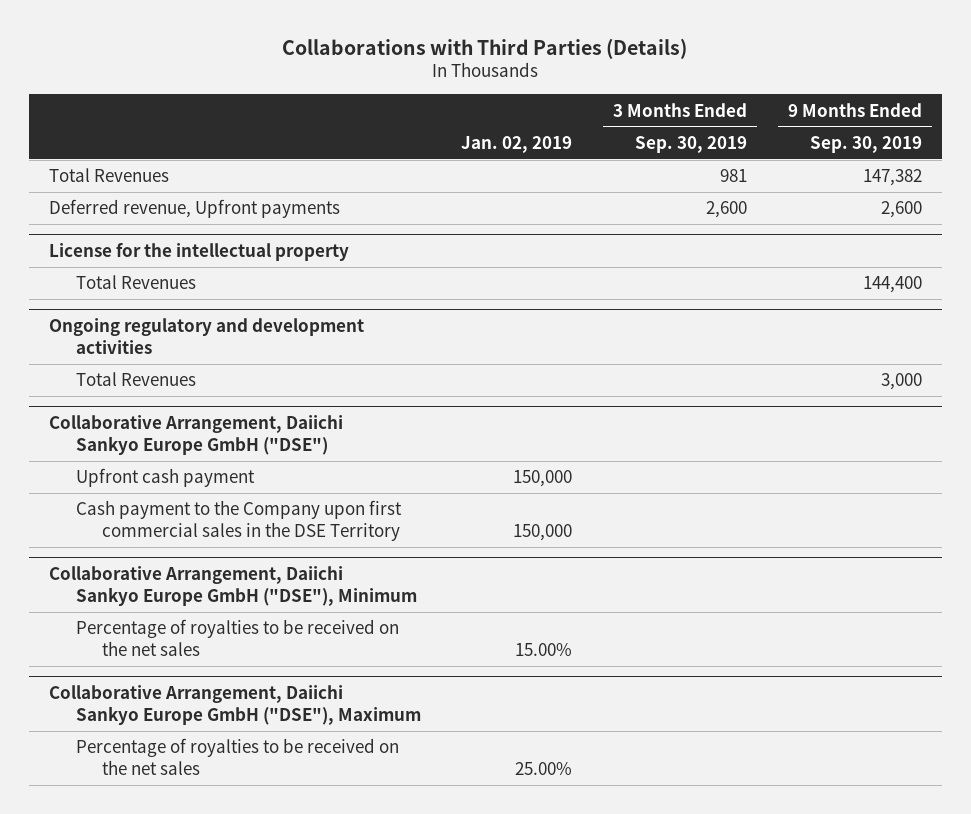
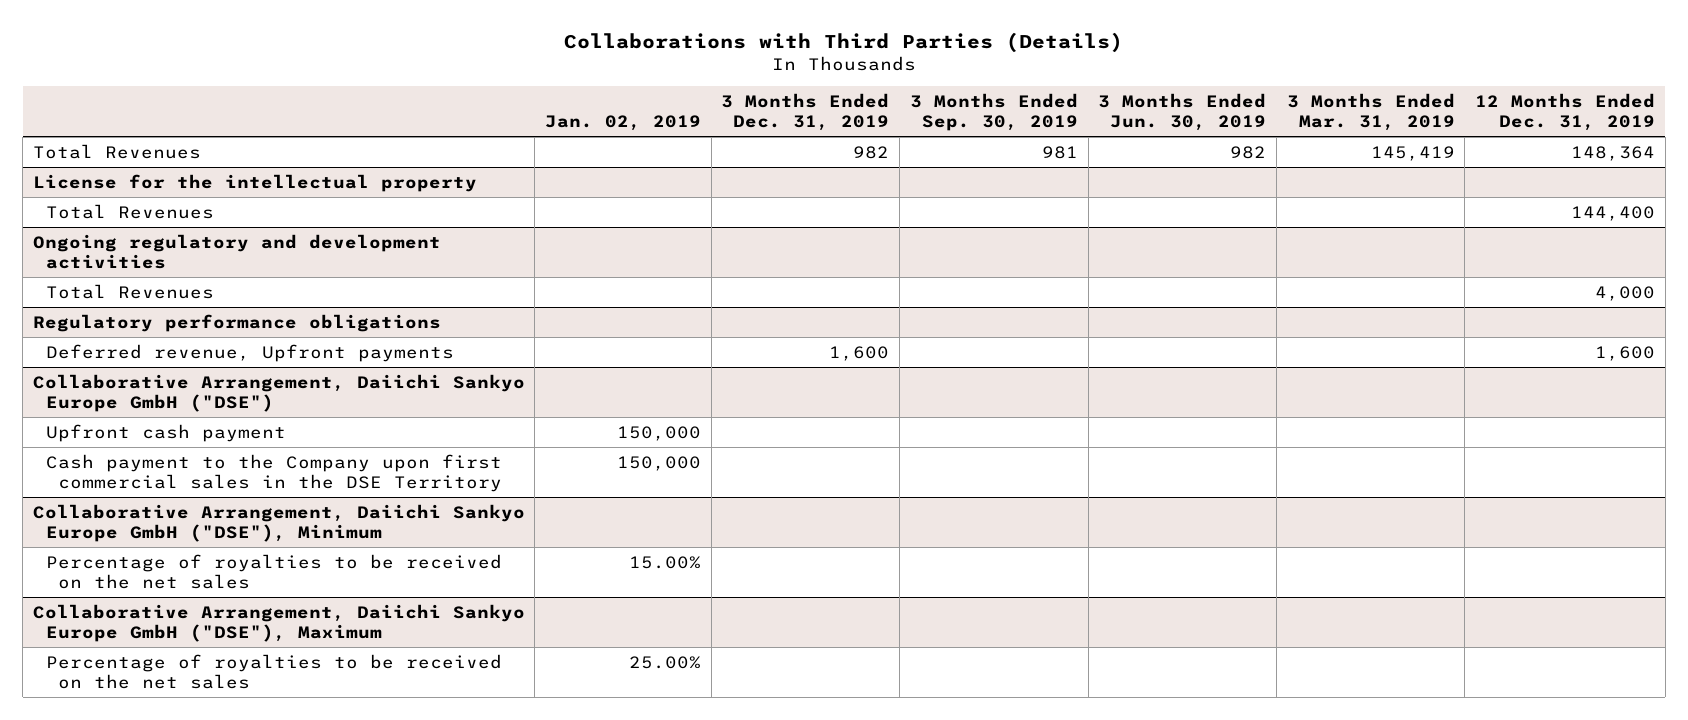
- | Jan. 02, 2019 | 3 Months Ended Sep. 30, 2019 | 9 Months Ended Sep. 30, 2019
+ | Jan. 02, 2019 | 3 Months Ended Dec. 31, 2019 | 3 Months Ended Sep. 30, 2019 | 3 Months Ended Jun. 30, 2019 | 3 Months Ended Mar. 31, 2019 | 12 Months Ended Dec. 31, 2019
- Deferred revenue, Upfront payments | | 2,600 | 2,600
+ Regulatory performance obligations
+ Deferred revenue, Upfront payments | | 1,600 | | | | 1,600

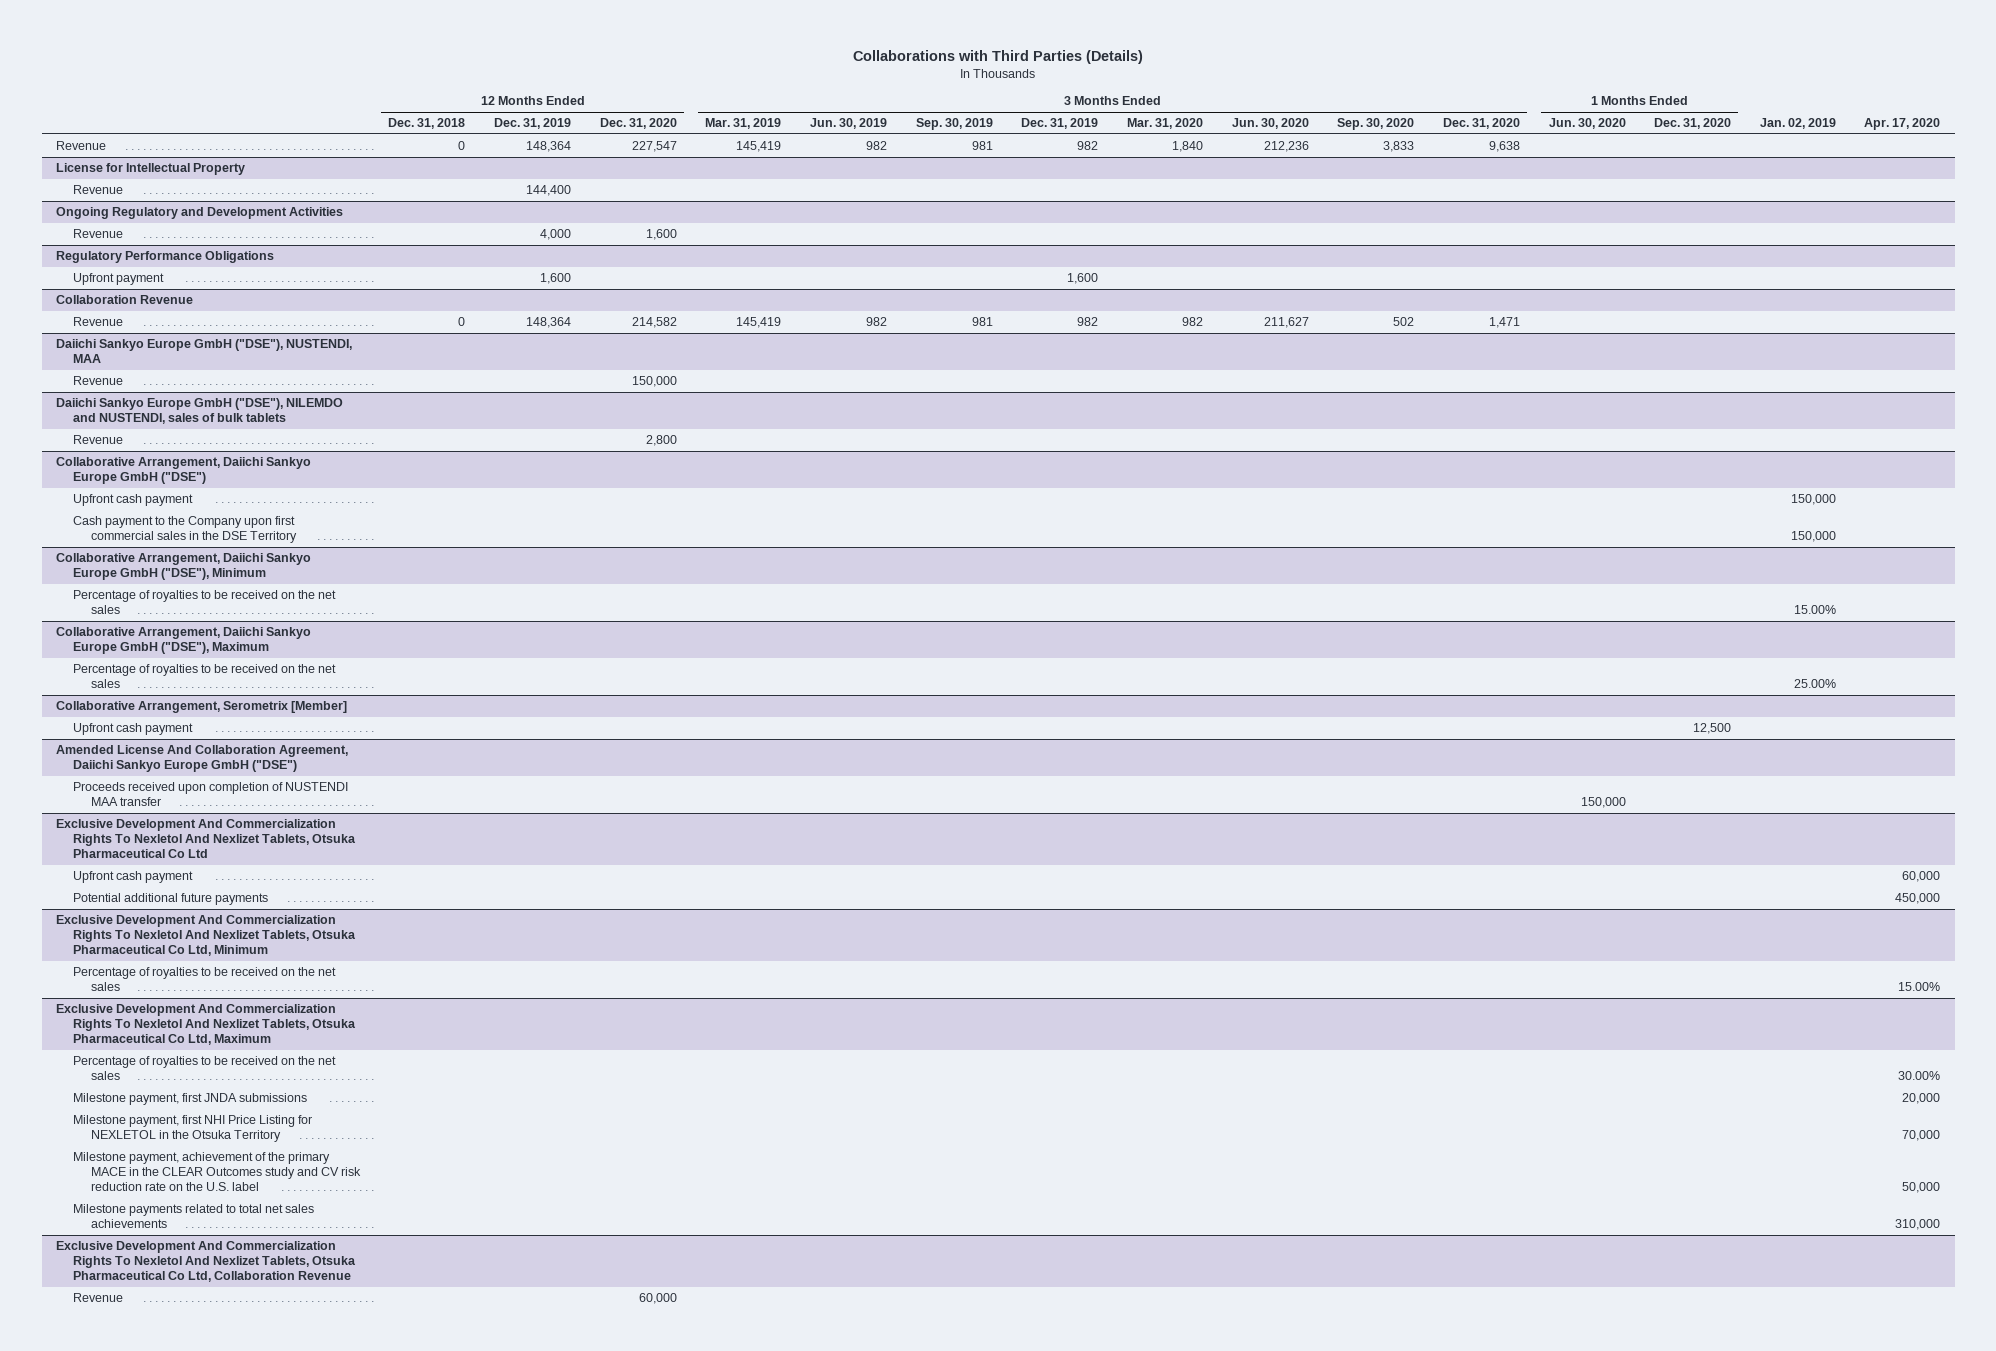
- | Jan. 02, 2019 | 3 Months Ended Dec. 31, 2019 | 3 Months Ended Sep. 30, 2019 | 3 Months Ended Jun. 30, 2019 | 3 Months Ended Mar. 31, 2019 | 12 Months Ended Dec. 31, 2019
+ | 12 Months Ended Dec. 31, 2018 | 12 Months Ended Dec. 31, 2019 | 12 Months Ended Dec. 31, 2020 | 3 Months Ended Mar. 31, 2019 | 3 Months Ended Jun. 30, 2019 | 3 Months Ended Sep. 30, 2019 | 3 Months Ended Dec. 31, 2019 | 3 Months Ended Mar. 31, 2020 | 3 Months Ended Jun. 30, 2020 | 3 Months Ended Sep. 30, 2020 | 3 Months Ended Dec. 31, 2020 | 1 Months Ended Jun. 30, 2020 | 1 Months Ended Dec. 31, 2020 | Jan. 02, 2019 | Apr. 17, 2020
- Total Revenues | | 982 | 981 | 982 | 145,419 | 148,364
- License for the intellectual property
- Total Revenues | | | | | | 144,400
- Ongoing regulatory and development activities
- Total Revenues | | | | | | 4,000
- Regulatory performance obligations
- Deferred revenue, Upfront payments | | 1,600 | | | | 1,600
+ Revenue | 0 | 148,364 | 227,547 | 145,419 | 982 | 981 | 982 | 1,840 | 212,236 | 3,833 | 9,638 | | | |
+ License for Intellectual Property
+ Revenue | | 144,400 | | | | | | | | | | | | |
+ Ongoing Regulatory and Development Activities
+ Revenue | | 4,000 | 1,600 | | | | | | | | | | | |
+ Regulatory Performance Obligations
+ Upfront payment | | 1,600 | | | | | 1,600 | | | | | | | |
+ Collaboration Revenue
+ Revenue | 0 | 148,364 | 214,582 | 145,419 | 982 | 981 | 982 | 982 | 211,627 | 502 | 1,471 | | | |
+ Daiichi Sankyo Europe GmbH ("DSE"), NUSTENDI, MAA
+ Revenue | | | 150,000 | | | | | | | | | | | |
+ Daiichi Sankyo Europe GmbH ("DSE"), NILEMDO and NUSTENDI, sales of bulk tablets
+ Revenue | | | 2,800 | | | | | | | | | | | |
+ Collaborative Arrangement, Serometrix [Member]
+ Upfront cash payment | | | | | | | | | | | | | 12,500 | |
+ Amended License And Collaboration Agreement, Daiichi Sankyo Europe GmbH ("DSE")
+ Proceeds received upon completion of NUSTENDI MAA transfer | | | | | | | | | | | | 150,000 | | |
+ Exclusive Development And Commercialization Rights To Nexletol And Nexlizet Tablets, Otsuka Pharmaceutical Co Ltd
+ Upfront cash payment | | | | | | | | | | | | | | | 60,000
+ Potential additional future payments | | | | | | | | | | | | | | | 450,000
+ Exclusive Development And Commercialization Rights To Nexletol And Nexlizet Tablets, Otsuka Pharmaceutical Co Ltd, Minimum
+ Percentage of royalties to be received on the net sales | | | | | | | | | | | | | | | 15.00%
+ Exclusive Development And Commercialization Rights To Nexletol And Nexlizet Tablets, Otsuka Pharmaceutical Co Ltd, Maximum
+ Percentage of royalties to be received on the net sales | | | | | | | | | | | | | | | 30.00%
+ Milestone payment, first JNDA submissions | | | | | | | | | | | | | | | 20,000
+ Milestone payment, first NHI Price Listing for NEXLETOL in the Otsuka Territory | | | | | | | | | | | | | | | 70,000
+ Milestone payment, achievement of the primary MACE in the CLEAR Outcomes study and CV risk reduction rate on the U.S. label | | | | | | | | | | | | | | | 50,000
+ Milestone payments related to total net sales achievements | | | | | | | | | | | | | | | 310,000
+ Exclusive Development And Commercialization Rights To Nexletol And Nexlizet Tablets, Otsuka Pharmaceutical Co Ltd, Collaboration Revenue
+ Revenue | | | 60,000 | | | | | | | | | | | |

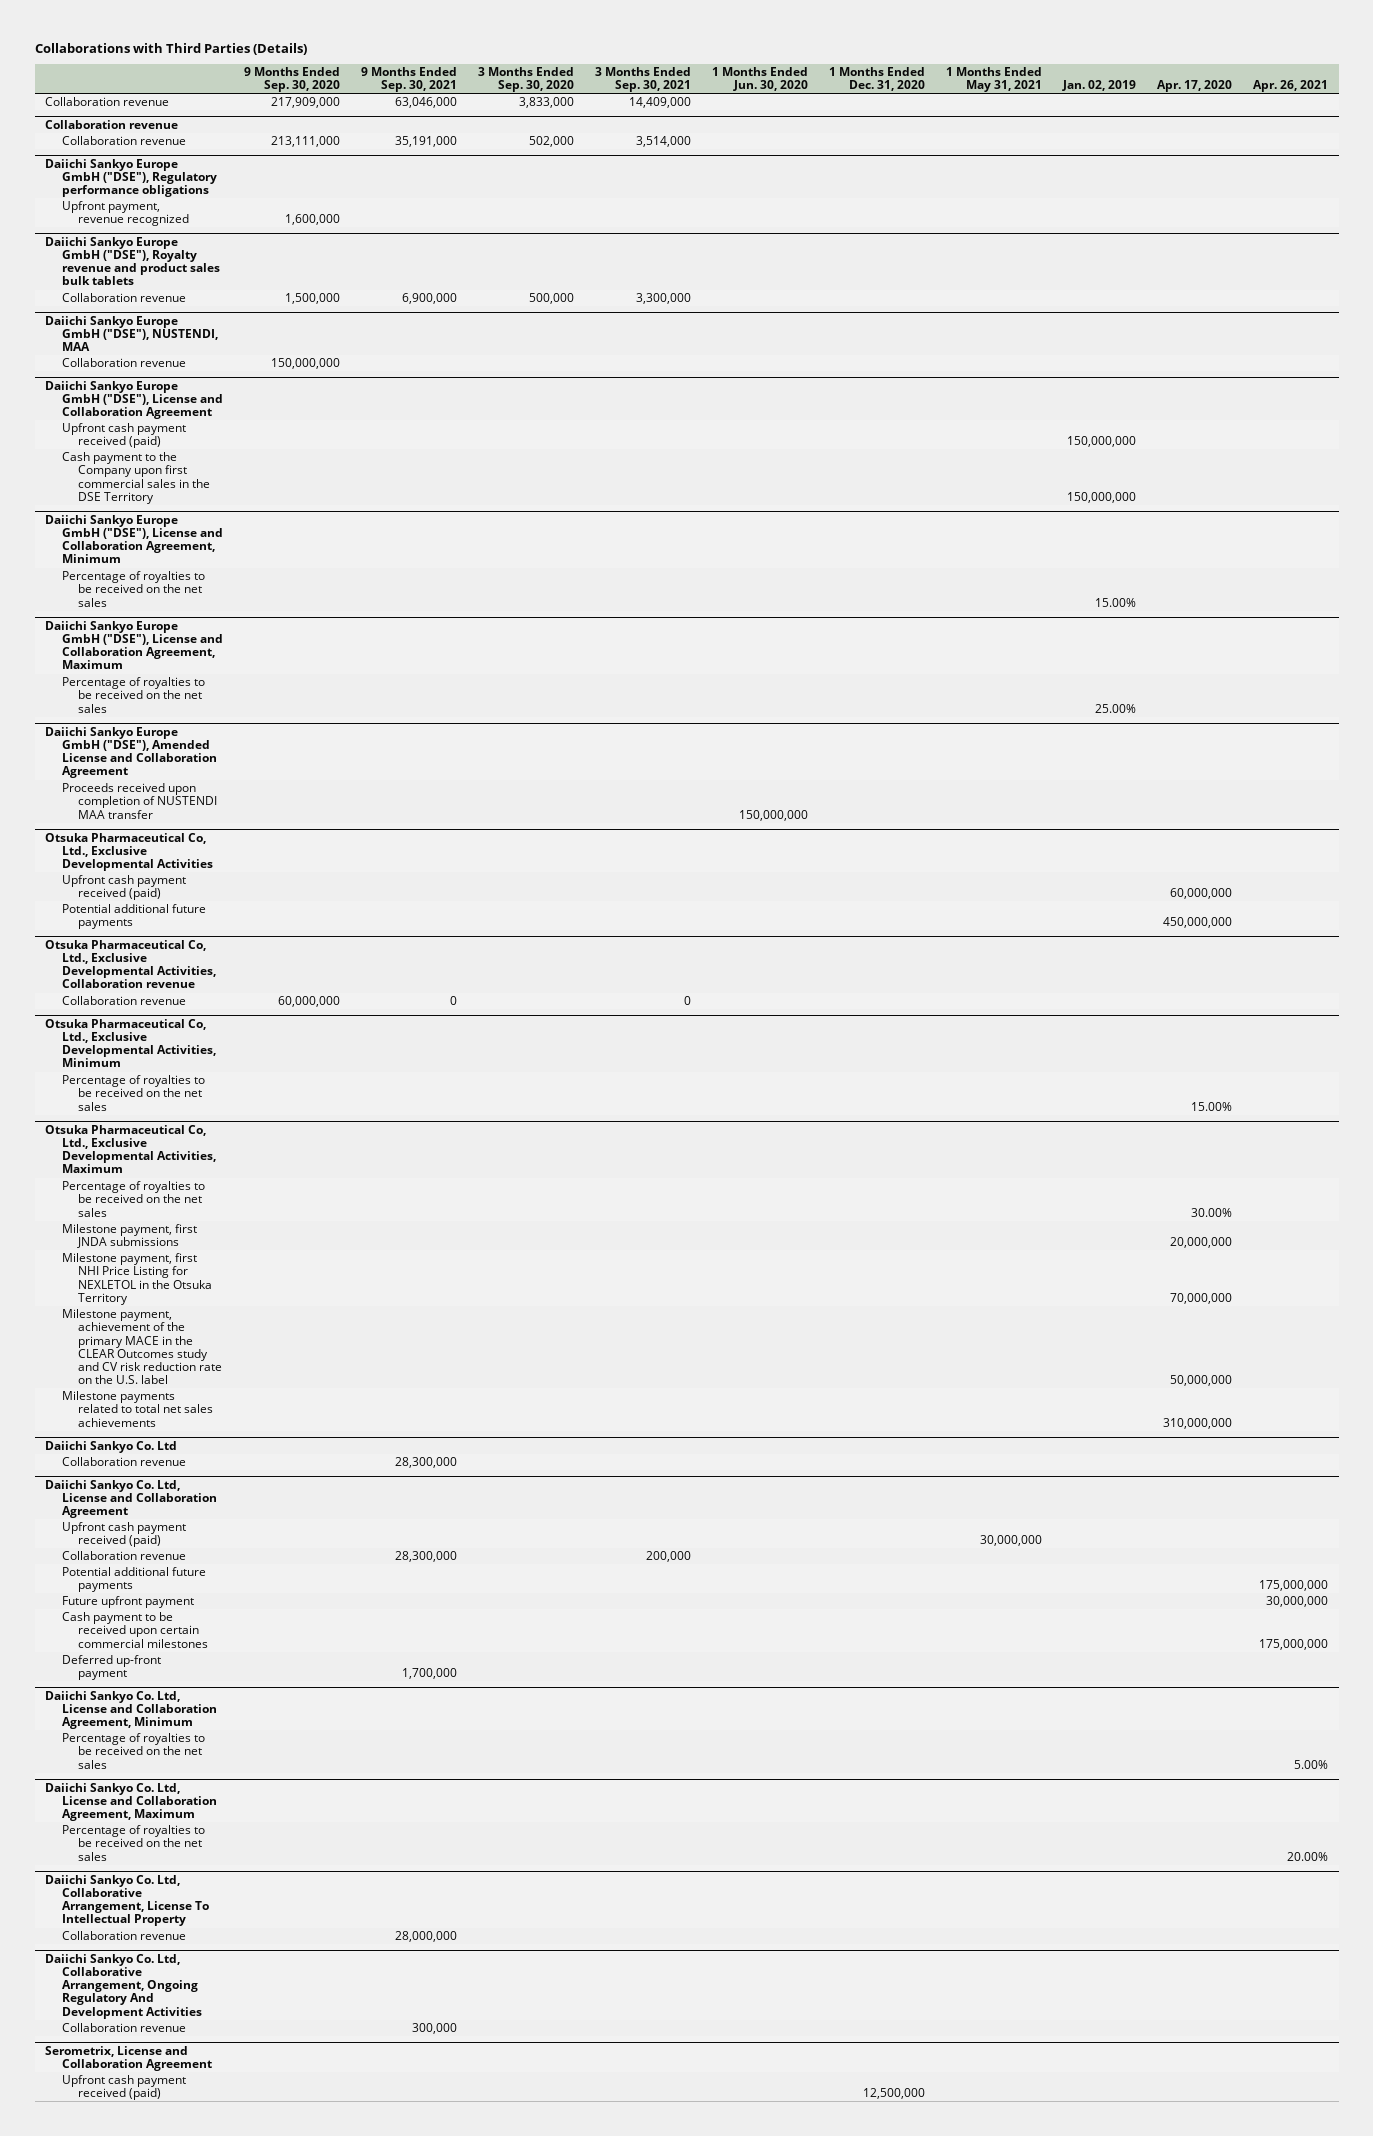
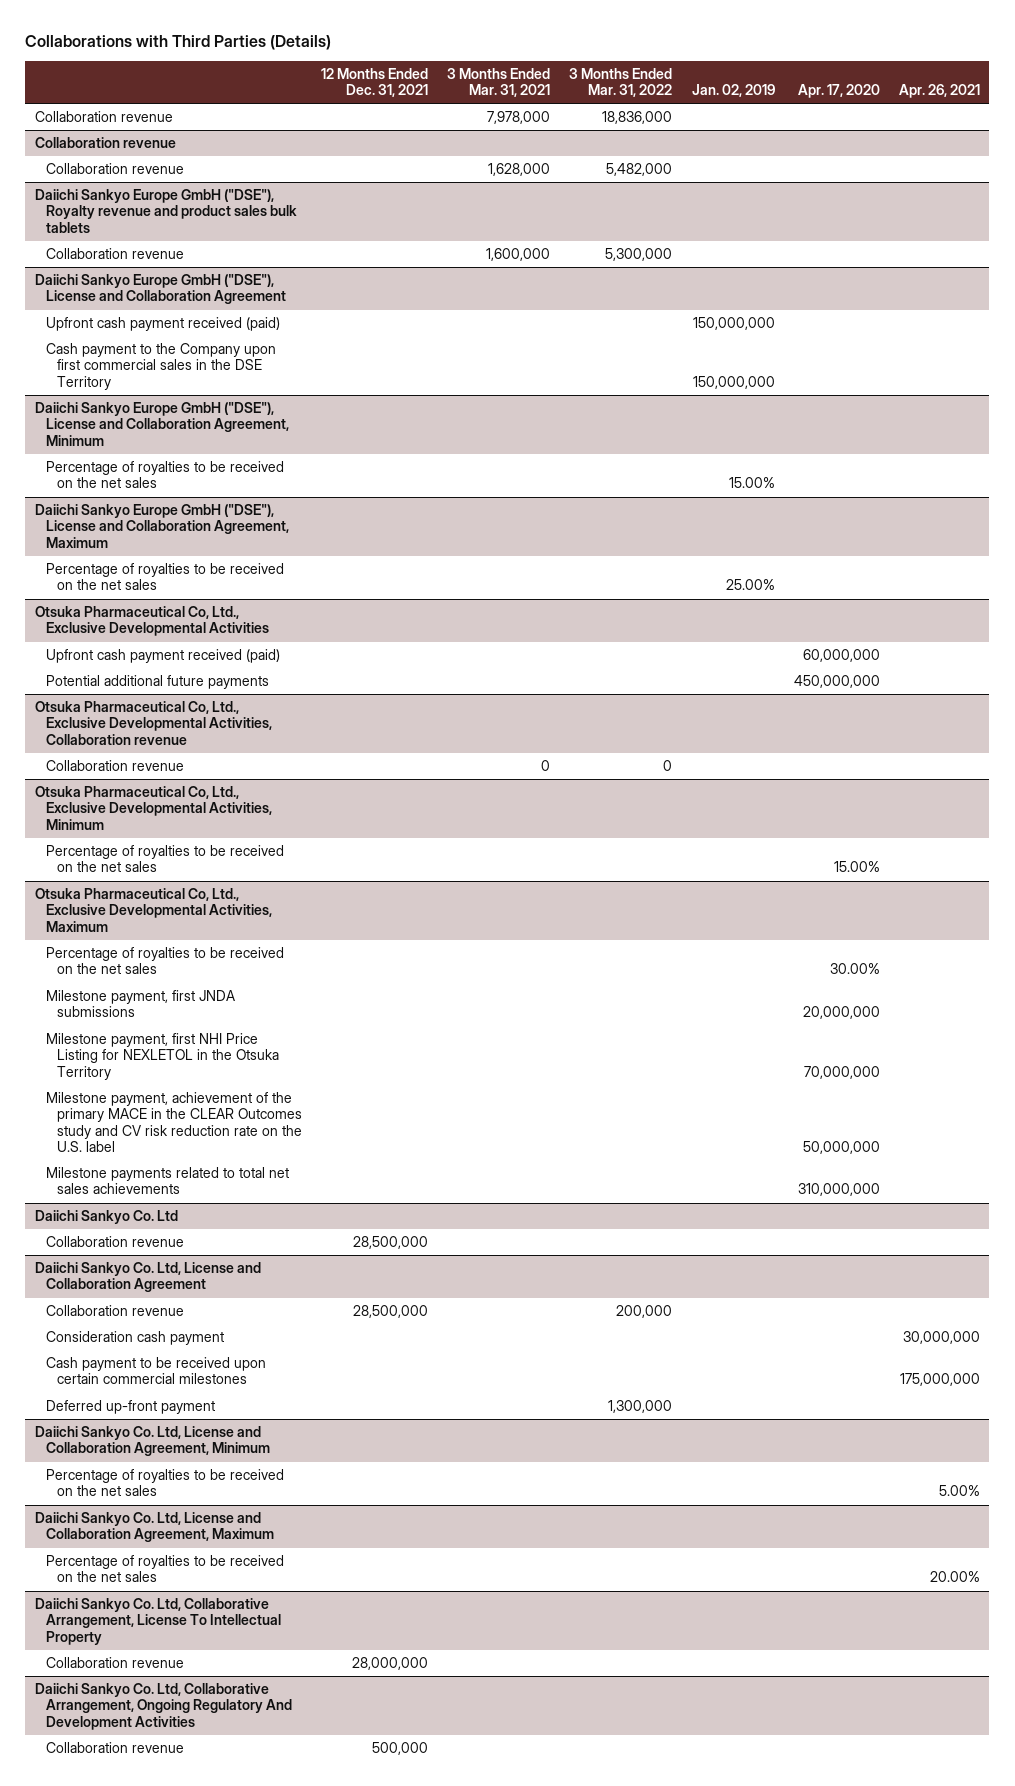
- | 9 Months Ended Sep. 30, 2020 | 9 Months Ended Sep. 30, 2021 | 3 Months Ended Sep. 30, 2020 | 3 Months Ended Sep. 30, 2021 | 1 Months Ended Jun. 30, 2020 | 1 Months Ended Dec. 31, 2020 | 1 Months Ended May 31, 2021 | Jan. 02, 2019 | Apr. 17, 2020 | Apr. 26, 2021
+ | 12 Months Ended Dec. 31, 2021 | 3 Months Ended Mar. 31, 2021 | 3 Months Ended Mar. 31, 2022 | Jan. 02, 2019 | Apr. 17, 2020 | Apr. 26, 2021
- Daiichi Sankyo Europe GmbH ("DSE"), Regulatory performance obligations
- Upfront payment, revenue recognized | 1,600,000 | | | | | | | | |
- Daiichi Sankyo Europe GmbH ("DSE"), NUSTENDI, MAA
- Collaboration revenue | 150,000,000 | | | | | | | | |
- Daiichi Sankyo Europe GmbH ("DSE"), Amended License and Collaboration Agreement
- Proceeds received upon completion of NUSTENDI MAA transfer | | | | | 150,000,000 | | | | |
@ Daiichi Sankyo Co. Ltd, License and Collaboration Agreement
- Upfront cash payment received (paid) | | | | | | | 30,000,000 | | |
- Potential additional future payments | | | | | | | | | | 175,000,000
- Future upfront payment | | | | | | | | | | 30,000,000
+ Consideration cash payment | | | | | | 30,000,000
- Serometrix, License and Collaboration Agreement
- Upfront cash payment received (paid) | | | | | | 12,500,000 | | | |

